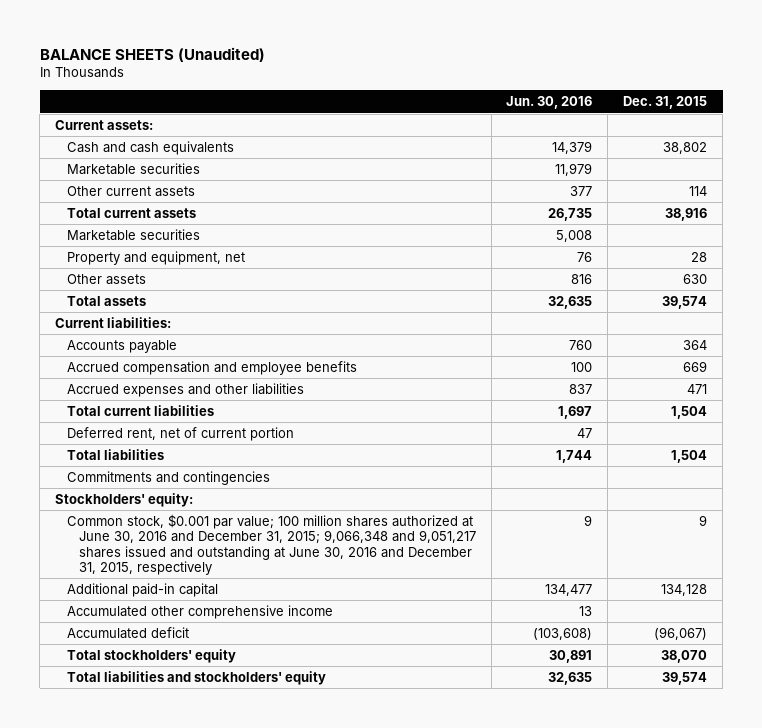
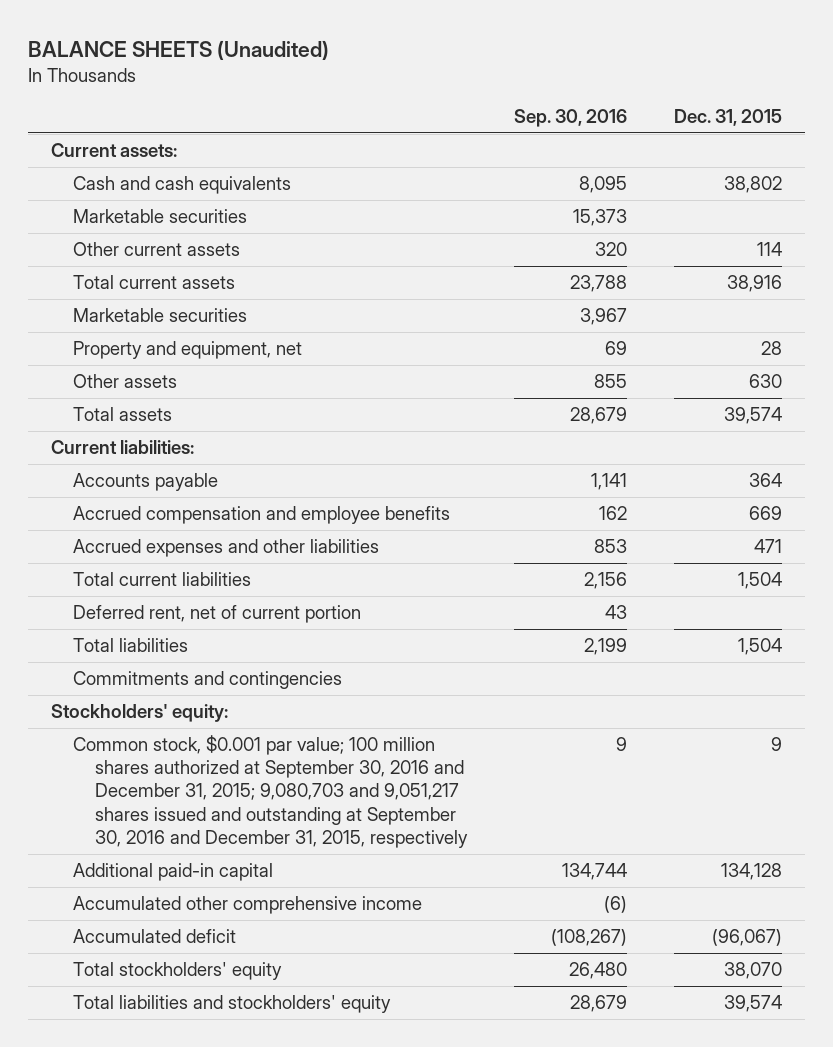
- | Jun. 30, 2016 | Dec. 31, 2015
+ | Sep. 30, 2016 | Dec. 31, 2015
- Common stock, $0.001 par value; 100 million shares authorized at June 30, 2016 and December 31, 2015; 9,066,348 and 9,051,217 shares issued and outstanding at June 30, 2016 and December 31, 2015, respectively | 9 | 9
+ Common stock, $0.001 par value; 100 million shares authorized at September 30, 2016 and December 31, 2015; 9,080,703 and 9,051,217 shares issued and outstanding at September 30, 2016 and December 31, 2015, respectively | 9 | 9

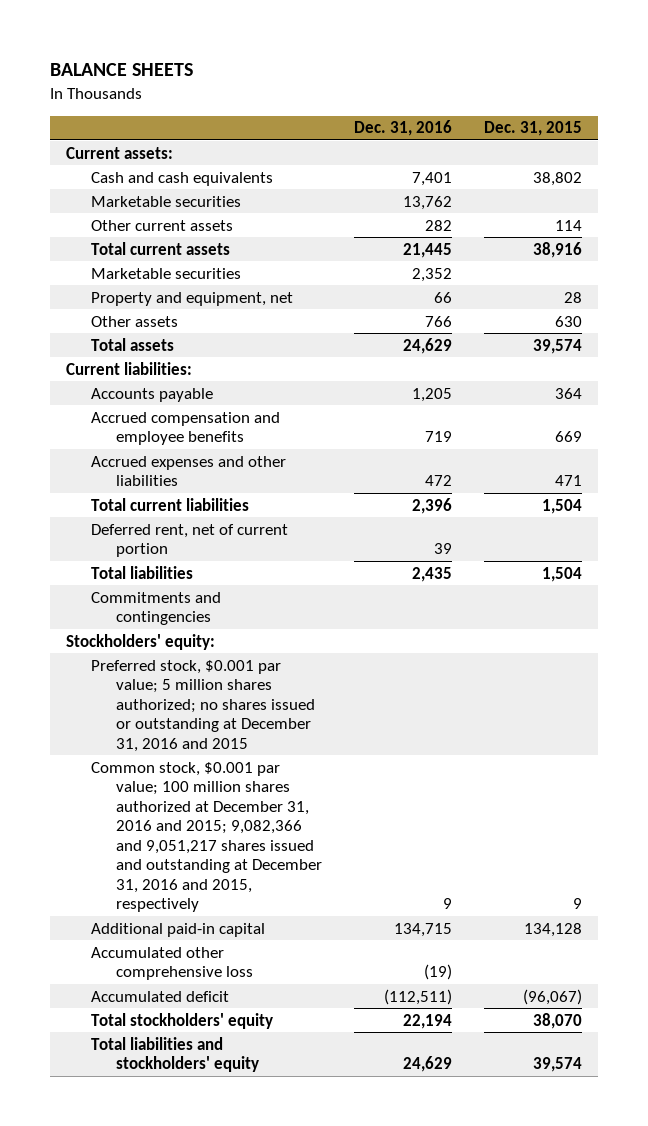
- BALANCE SHEETS (Unaudited)
+ BALANCE SHEETS
- | Sep. 30, 2016 | Dec. 31, 2015
+ | Dec. 31, 2016 | Dec. 31, 2015
- Common stock, $0.001 par value; 100 million shares authorized at September 30, 2016 and December 31, 2015; 9,080,703 and 9,051,217 shares issued and outstanding at September 30, 2016 and December 31, 2015, respectively | 9 | 9
+ Preferred stock, $0.001 par value; 5 million shares authorized; no shares issued or outstanding at December 31, 2016 and 2015
+ Common stock, $0.001 par value; 100 million shares authorized at December 31, 2016 and 2015; 9,082,366 and 9,051,217 shares issued and outstanding at December 31, 2016 and 2015, respectively | 9 | 9
- Accumulated other comprehensive income | (6) |
+ Accumulated other comprehensive loss | (19) |

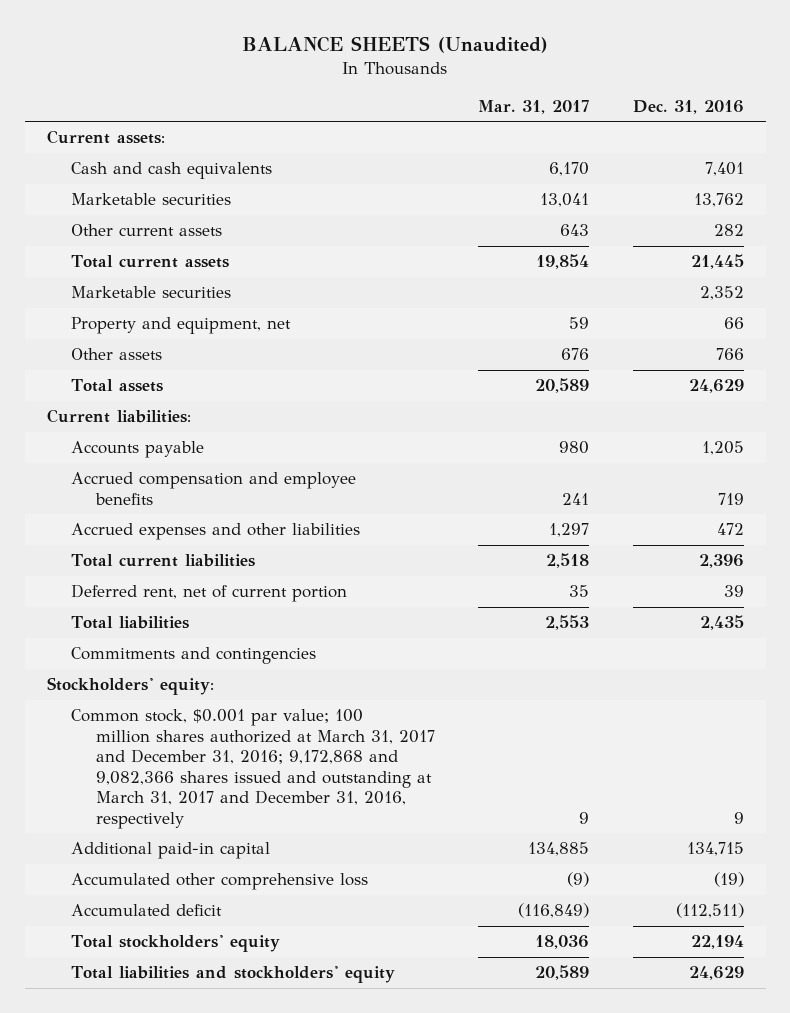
- BALANCE SHEETS
+ BALANCE SHEETS (Unaudited)
- | Dec. 31, 2016 | Dec. 31, 2015
+ | Mar. 31, 2017 | Dec. 31, 2016
- Preferred stock, $0.001 par value; 5 million shares authorized; no shares issued or outstanding at December 31, 2016 and 2015
- Common stock, $0.001 par value; 100 million shares authorized at December 31, 2016 and 2015; 9,082,366 and 9,051,217 shares issued and outstanding at December 31, 2016 and 2015, respectively | 9 | 9
+ Common stock, $0.001 par value; 100 million shares authorized at March 31, 2017 and December 31, 2016; 9,172,868 and 9,082,366 shares issued and outstanding at March 31, 2017 and December 31, 2016, respectively | 9 | 9

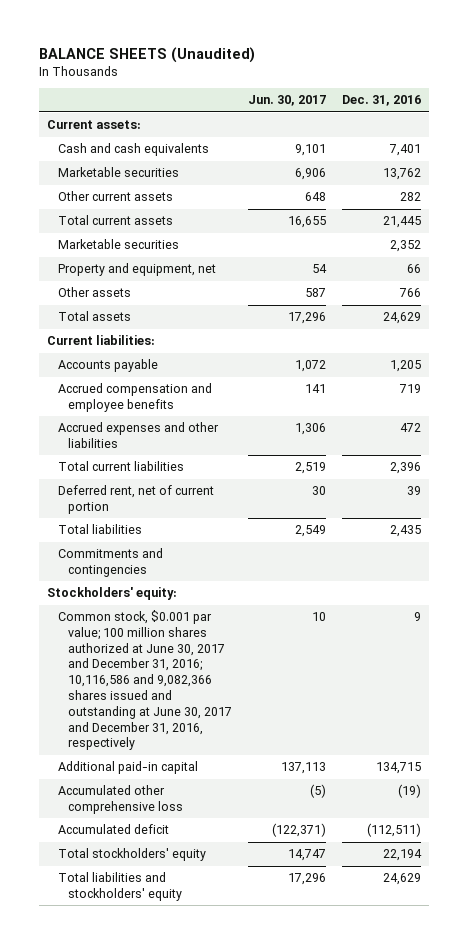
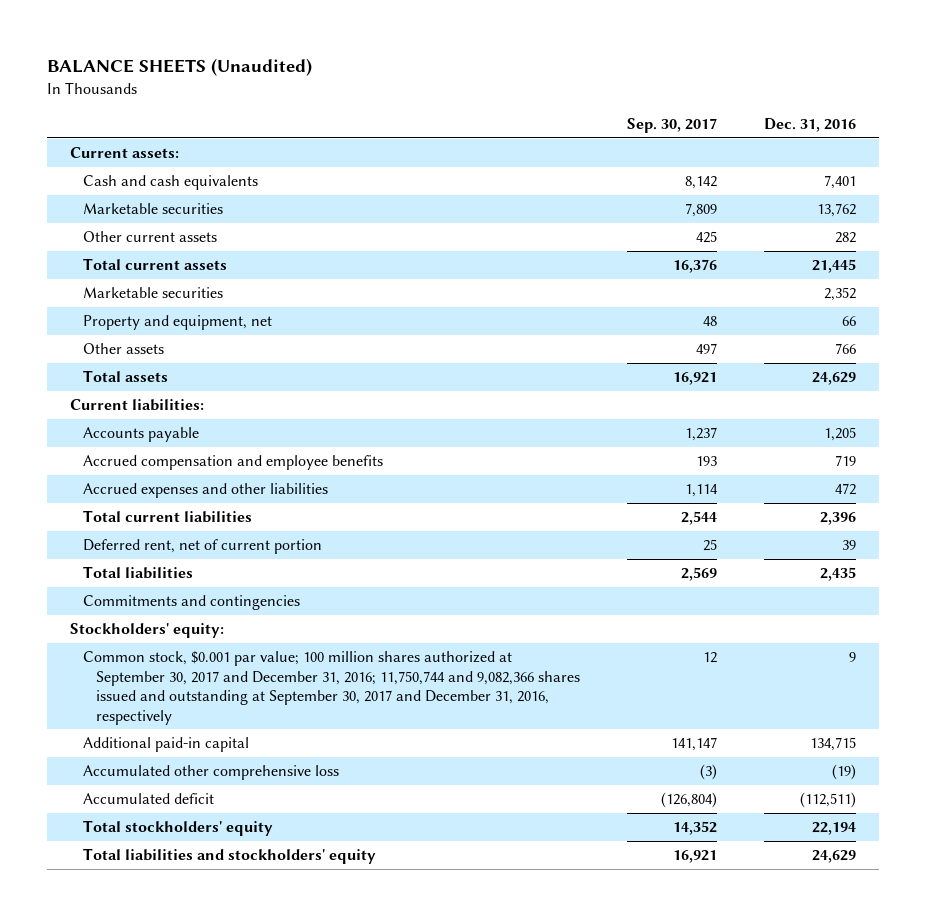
- | Jun. 30, 2017 | Dec. 31, 2016
+ | Sep. 30, 2017 | Dec. 31, 2016
- Common stock, $0.001 par value; 100 million shares authorized at June 30, 2017 and December 31, 2016; 10,116,586 and 9,082,366 shares issued and outstanding at June 30, 2017 and December 31, 2016, respectively | 10 | 9
+ Common stock, $0.001 par value; 100 million shares authorized at September 30, 2017 and December 31, 2016; 11,750,744 and 9,082,366 shares issued and outstanding at September 30, 2017 and December 31, 2016, respectively | 12 | 9

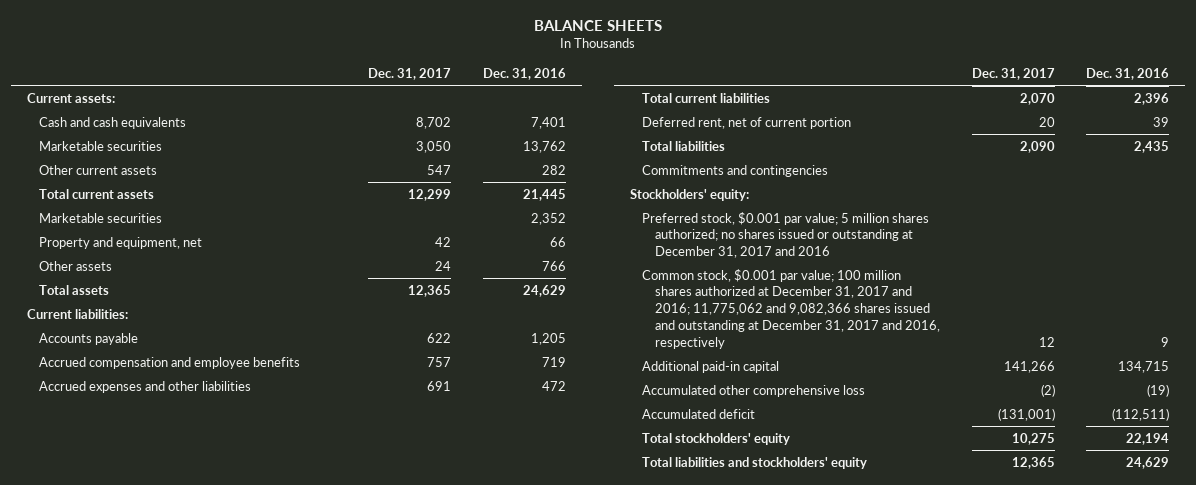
- BALANCE SHEETS (Unaudited)
+ BALANCE SHEETS
- | Sep. 30, 2017 | Dec. 31, 2016
+ | Dec. 31, 2017 | Dec. 31, 2016
- Common stock, $0.001 par value; 100 million shares authorized at September 30, 2017 and December 31, 2016; 11,750,744 and 9,082,366 shares issued and outstanding at September 30, 2017 and December 31, 2016, respectively | 12 | 9
+ Preferred stock, $0.001 par value; 5 million shares authorized; no shares issued or outstanding at December 31, 2017 and 2016
+ Common stock, $0.001 par value; 100 million shares authorized at December 31, 2017 and 2016; 11,775,062 and 9,082,366 shares issued and outstanding at December 31, 2017 and 2016, respectively | 12 | 9

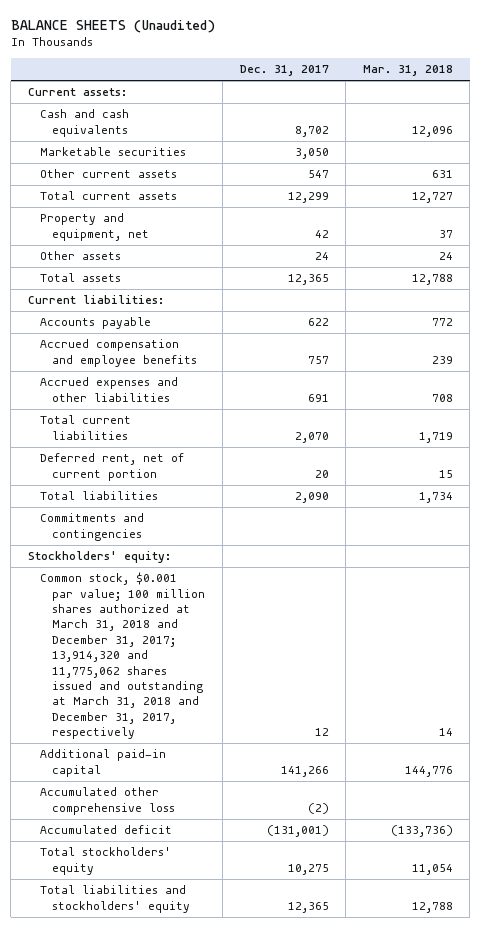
- BALANCE SHEETS
+ BALANCE SHEETS (Unaudited)
- | Dec. 31, 2017 | Dec. 31, 2016
+ | Dec. 31, 2017 | Mar. 31, 2018
- Marketable securities | | 2,352
- Preferred stock, $0.001 par value; 5 million shares authorized; no shares issued or outstanding at December 31, 2017 and 2016
- Common stock, $0.001 par value; 100 million shares authorized at December 31, 2017 and 2016; 11,775,062 and 9,082,366 shares issued and outstanding at December 31, 2017 and 2016, respectively | 12 | 9
+ Common stock, $0.001 par value; 100 million shares authorized at March 31, 2018 and December 31, 2017; 13,914,320 and 11,775,062 shares issued and outstanding at March 31, 2018 and December 31, 2017, respectively | 12 | 14

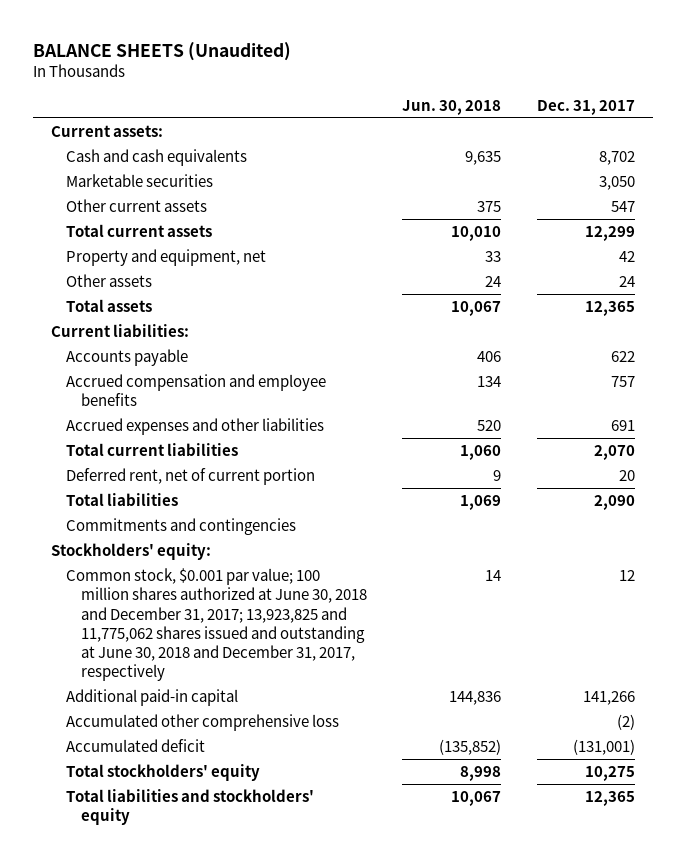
- | Dec. 31, 2017 | Mar. 31, 2018
+ | Jun. 30, 2018 | Dec. 31, 2017
- Common stock, $0.001 par value; 100 million shares authorized at March 31, 2018 and December 31, 2017; 13,914,320 and 11,775,062 shares issued and outstanding at March 31, 2018 and December 31, 2017, respectively | 12 | 14
+ Common stock, $0.001 par value; 100 million shares authorized at June 30, 2018 and December 31, 2017; 13,923,825 and 11,775,062 shares issued and outstanding at June 30, 2018 and December 31, 2017, respectively | 14 | 12

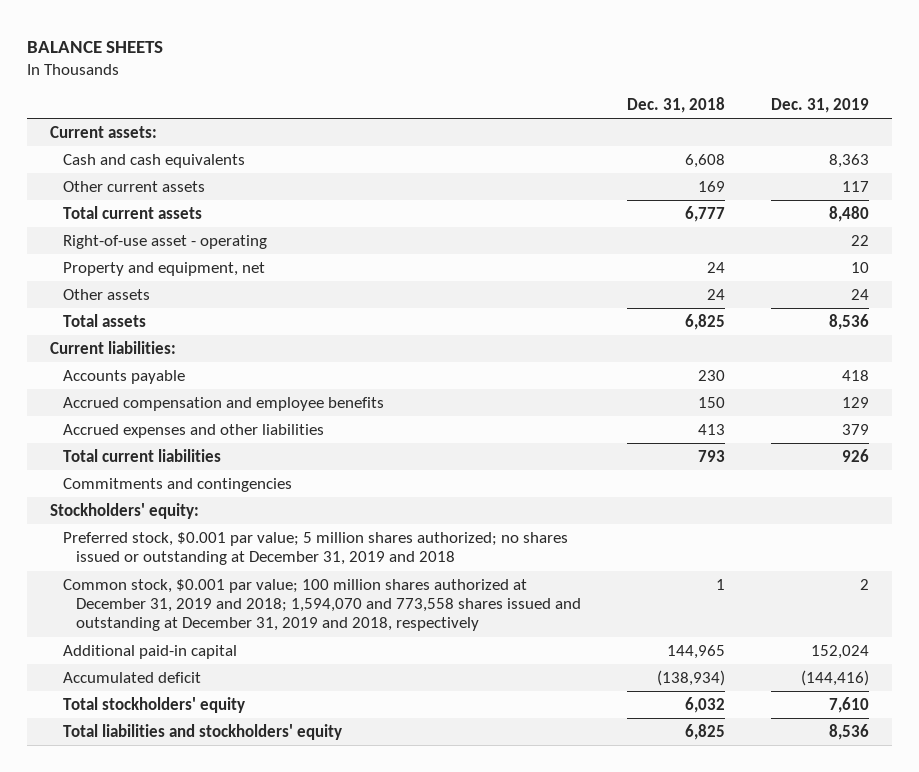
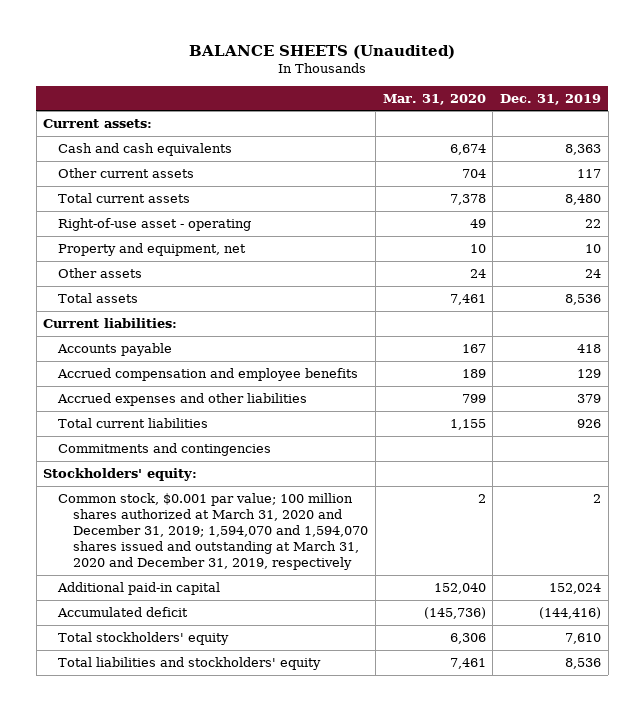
- BALANCE SHEETS
+ BALANCE SHEETS (Unaudited)
- | Dec. 31, 2018 | Dec. 31, 2019
+ | Mar. 31, 2020 | Dec. 31, 2019
- Preferred stock, $0.001 par value; 5 million shares authorized; no shares issued or outstanding at December 31, 2019 and 2018
- Common stock, $0.001 par value; 100 million shares authorized at December 31, 2019 and 2018; 1,594,070 and 773,558 shares issued and outstanding at December 31, 2019 and 2018, respectively | 1 | 2
+ Common stock, $0.001 par value; 100 million shares authorized at March 31, 2020 and December 31, 2019; 1,594,070 and 1,594,070 shares issued and outstanding at March 31, 2020 and December 31, 2019, respectively | 2 | 2

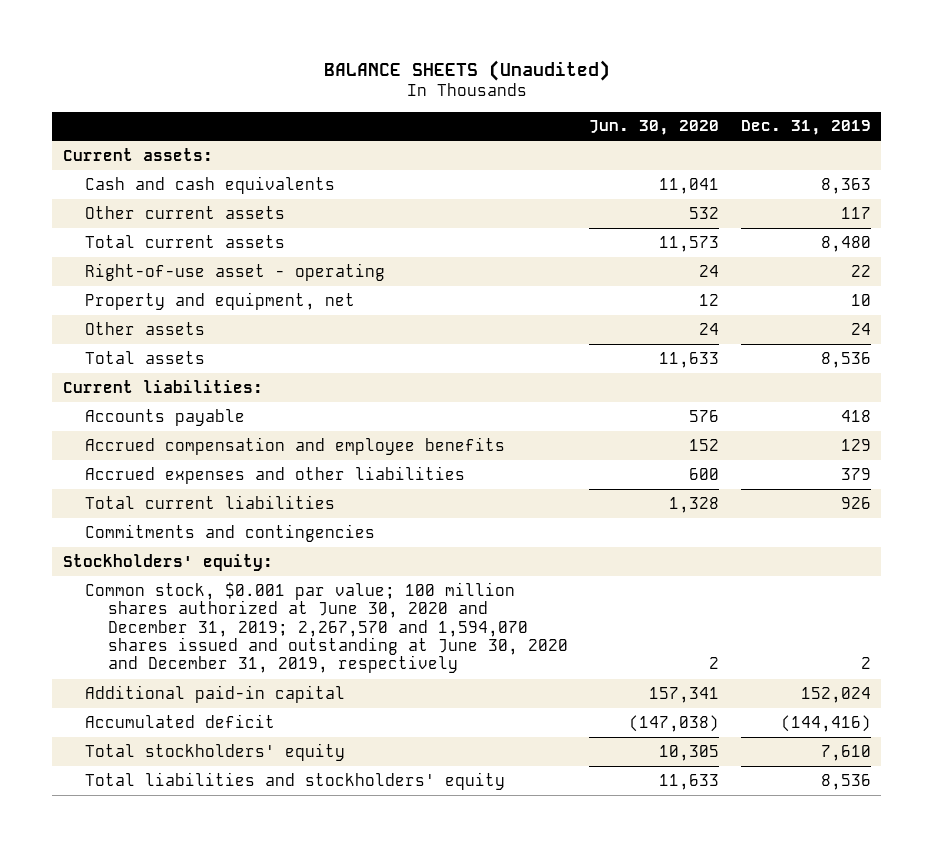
- | Mar. 31, 2020 | Dec. 31, 2019
+ | Jun. 30, 2020 | Dec. 31, 2019
- Common stock, $0.001 par value; 100 million shares authorized at March 31, 2020 and December 31, 2019; 1,594,070 and 1,594,070 shares issued and outstanding at March 31, 2020 and December 31, 2019, respectively | 2 | 2
+ Common stock, $0.001 par value; 100 million shares authorized at June 30, 2020 and December 31, 2019; 2,267,570 and 1,594,070 shares issued and outstanding at June 30, 2020 and December 31, 2019, respectively | 2 | 2

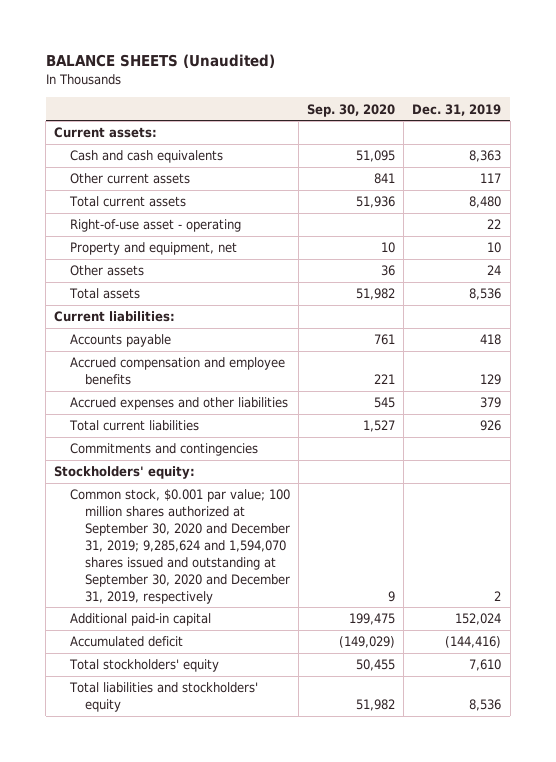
- | Jun. 30, 2020 | Dec. 31, 2019
+ | Sep. 30, 2020 | Dec. 31, 2019
- Common stock, $0.001 par value; 100 million shares authorized at June 30, 2020 and December 31, 2019; 2,267,570 and 1,594,070 shares issued and outstanding at June 30, 2020 and December 31, 2019, respectively | 2 | 2
+ Common stock, $0.001 par value; 100 million shares authorized at September 30, 2020 and December 31, 2019; 9,285,624 and 1,594,070 shares issued and outstanding at September 30, 2020 and December 31, 2019, respectively | 9 | 2

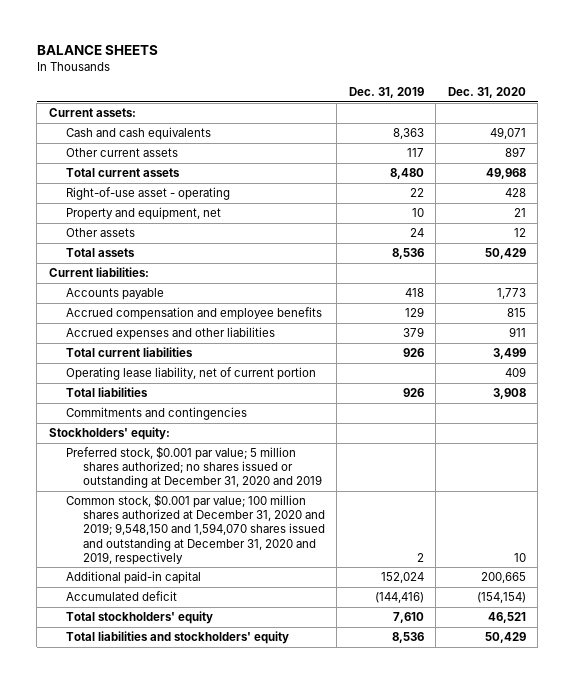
- BALANCE SHEETS (Unaudited)
+ BALANCE SHEETS
- | Sep. 30, 2020 | Dec. 31, 2019
+ | Dec. 31, 2019 | Dec. 31, 2020
+ Operating lease liability, net of current portion | | 409
+ Total liabilities | 926 | 3,908
- Common stock, $0.001 par value; 100 million shares authorized at September 30, 2020 and December 31, 2019; 9,285,624 and 1,594,070 shares issued and outstanding at September 30, 2020 and December 31, 2019, respectively | 9 | 2
+ Preferred stock, $0.001 par value; 5 million shares authorized; no shares issued or outstanding at December 31, 2020 and 2019
+ Common stock, $0.001 par value; 100 million shares authorized at December 31, 2020 and 2019; 9,548,150 and 1,594,070 shares issued and outstanding at December 31, 2020 and 2019, respectively | 2 | 10

